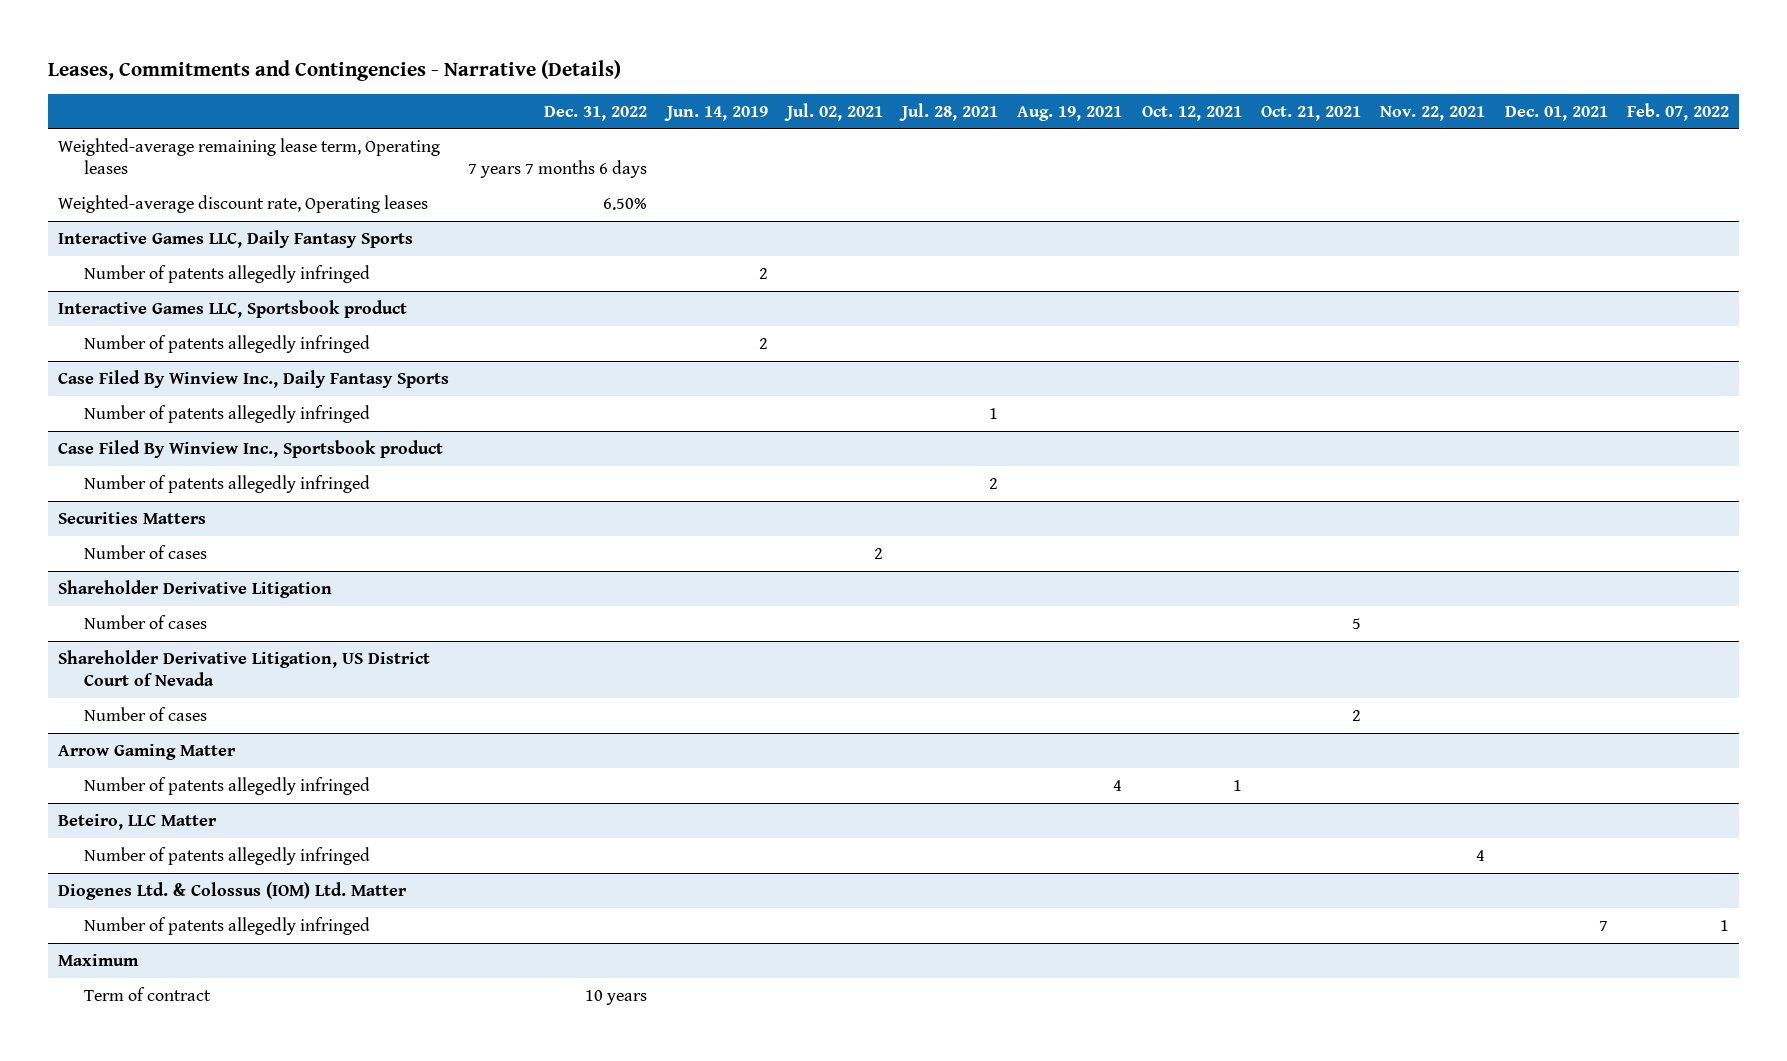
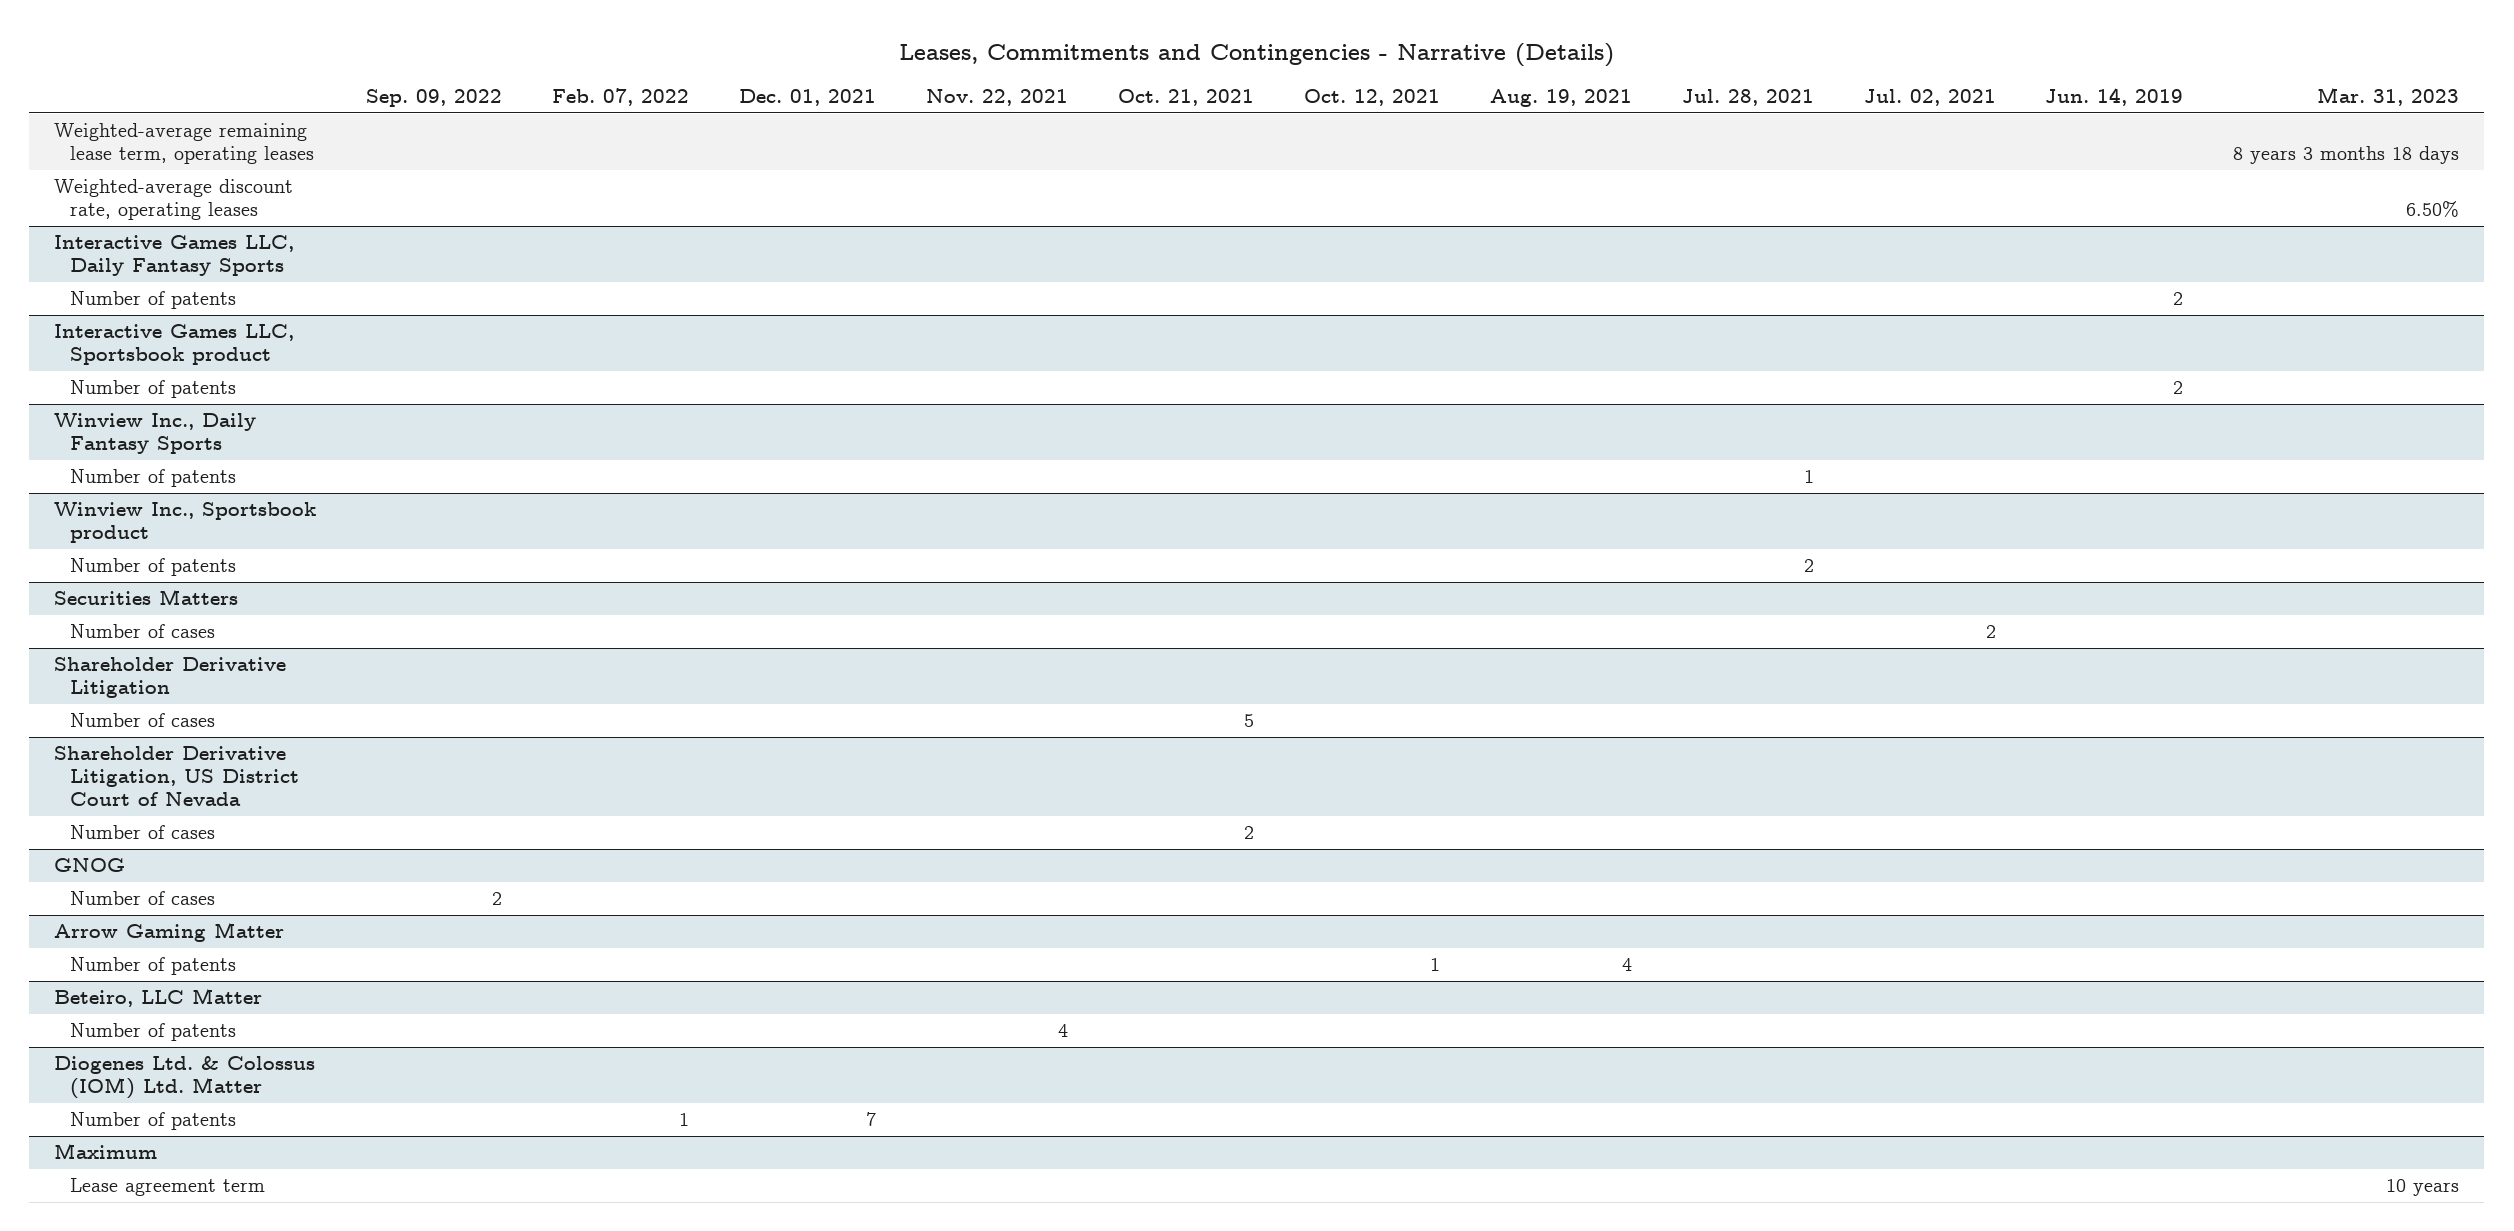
- | Dec. 31, 2022 | Jun. 14, 2019 | Jul. 02, 2021 | Jul. 28, 2021 | Aug. 19, 2021 | Oct. 12, 2021 | Oct. 21, 2021 | Nov. 22, 2021 | Dec. 01, 2021 | Feb. 07, 2022
+ | Sep. 09, 2022 | Feb. 07, 2022 | Dec. 01, 2021 | Nov. 22, 2021 | Oct. 21, 2021 | Oct. 12, 2021 | Aug. 19, 2021 | Jul. 28, 2021 | Jul. 02, 2021 | Jun. 14, 2019 | Mar. 31, 2023
- Weighted-average remaining lease term, Operating leases | 7 years 7 months 6 days | | | | | | | | |
- Weighted-average discount rate, Operating leases | 6.50% | | | | | | | | |
+ Weighted-average remaining lease term, operating leases | | | | | | | | | | | 8 years 3 months 18 days
+ Weighted-average discount rate, operating leases | | | | | | | | | | | 6.50%
@ Interactive Games LLC, Daily Fantasy Sports
- Number of patents allegedly infringed | | 2 | | | | | | | |
+ Number of patents | | | | | | | | | | 2 |
@ Interactive Games LLC, Sportsbook product
- Number of patents allegedly infringed | | 2 | | | | | | | |
- Case Filed By Winview Inc., Daily Fantasy Sports
- Number of patents allegedly infringed | | | | 1 | | | | | |
- Case Filed By Winview Inc., Sportsbook product
- Number of patents allegedly infringed | | | | 2 | | | | | |
@ Interactive Games LLC, Sportsbook product
+ Number of patents | | | | | | | | | | 2 |
+ Winview Inc., Daily Fantasy Sports
+ Number of patents | | | | | | | | 1 | | |
+ Winview Inc., Sportsbook product
+ Number of patents | | | | | | | | 2 | | |
+ GNOG
+ Number of cases | 2 | | | | | | | | | |
@ Arrow Gaming Matter
- Number of patents allegedly infringed | | | | | 4 | 1 | | | |
+ Number of patents | | | | | | 1 | 4 | | | |
@ Beteiro, LLC Matter
- Number of patents allegedly infringed | | | | | | | | 4 | |
+ Number of patents | | | | 4 | | | | | | |
@ Diogenes Ltd. & Colossus (IOM) Ltd. Matter
- Number of patents allegedly infringed | | | | | | | | | 7 | 1
+ Number of patents | | 1 | 7 | | | | | | | |
@ Maximum
- Term of contract | 10 years | | | | | | | | |
+ Lease agreement term | | | | | | | | | | | 10 years

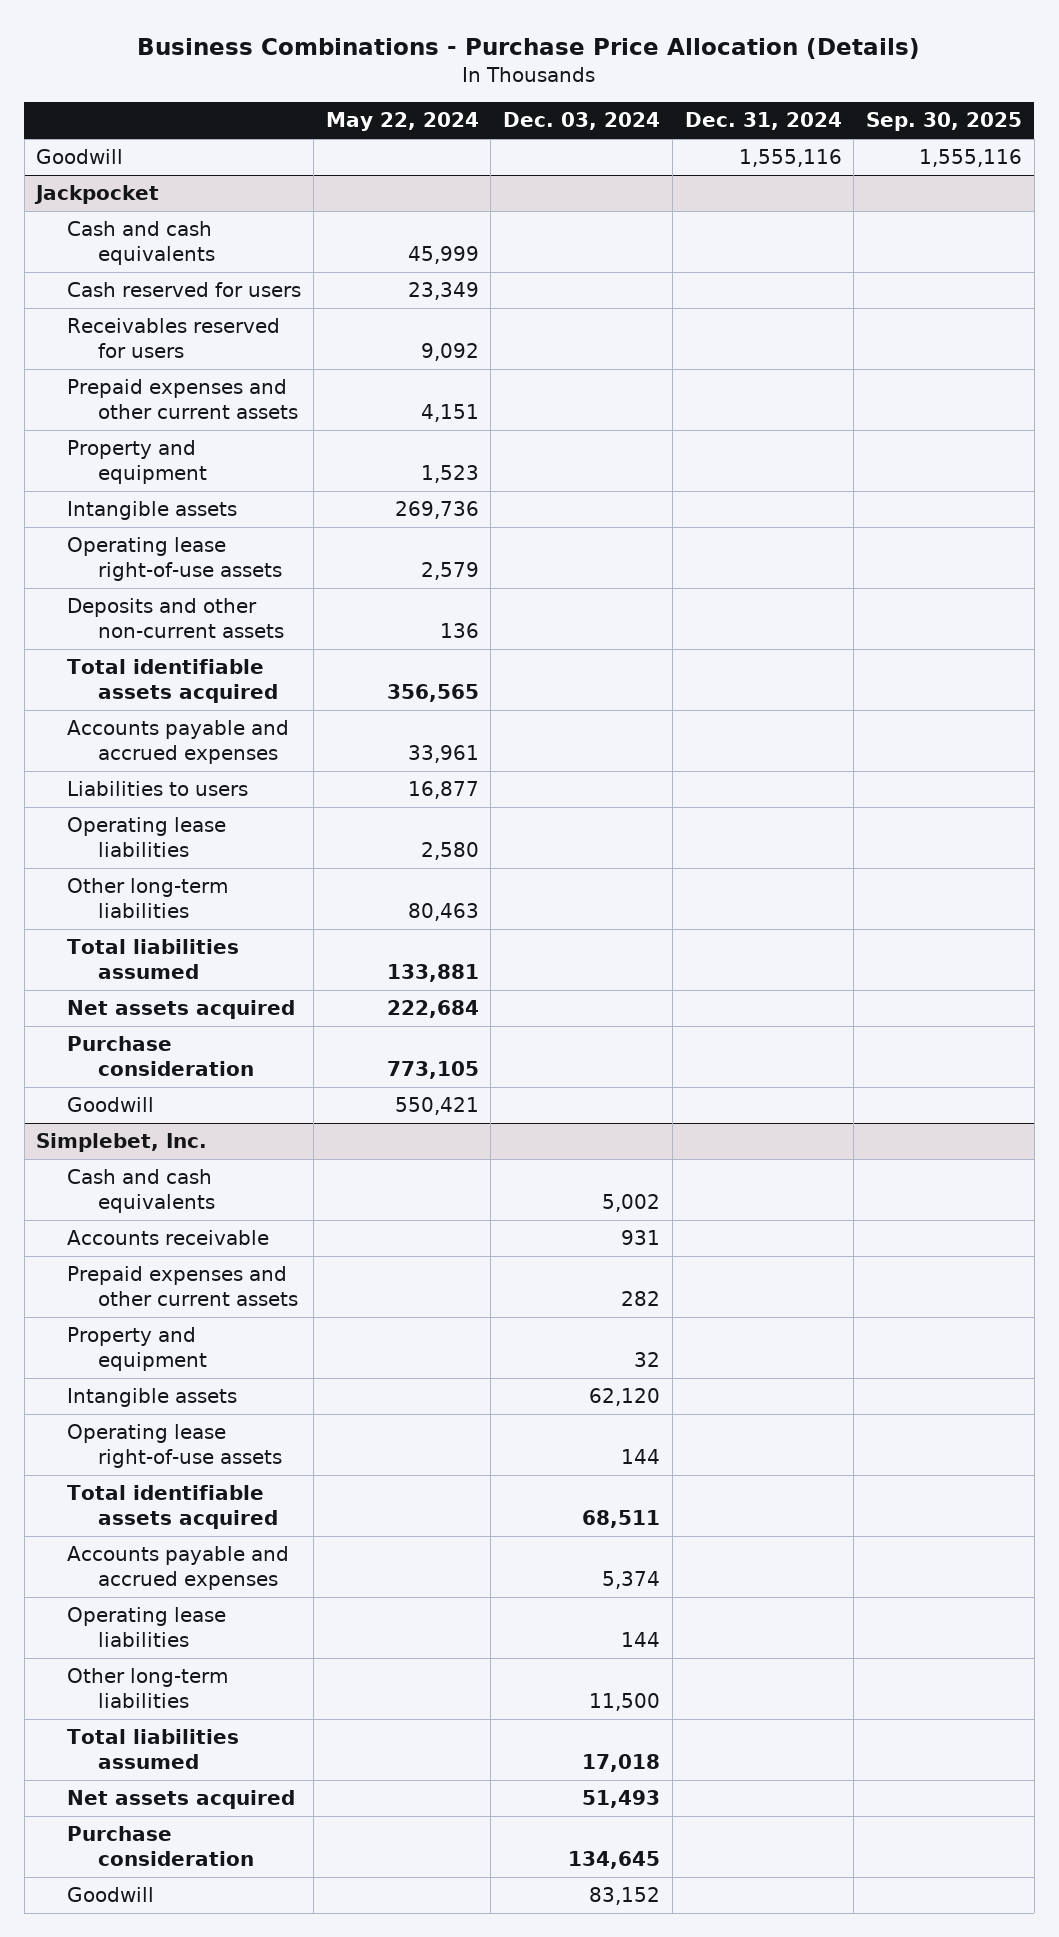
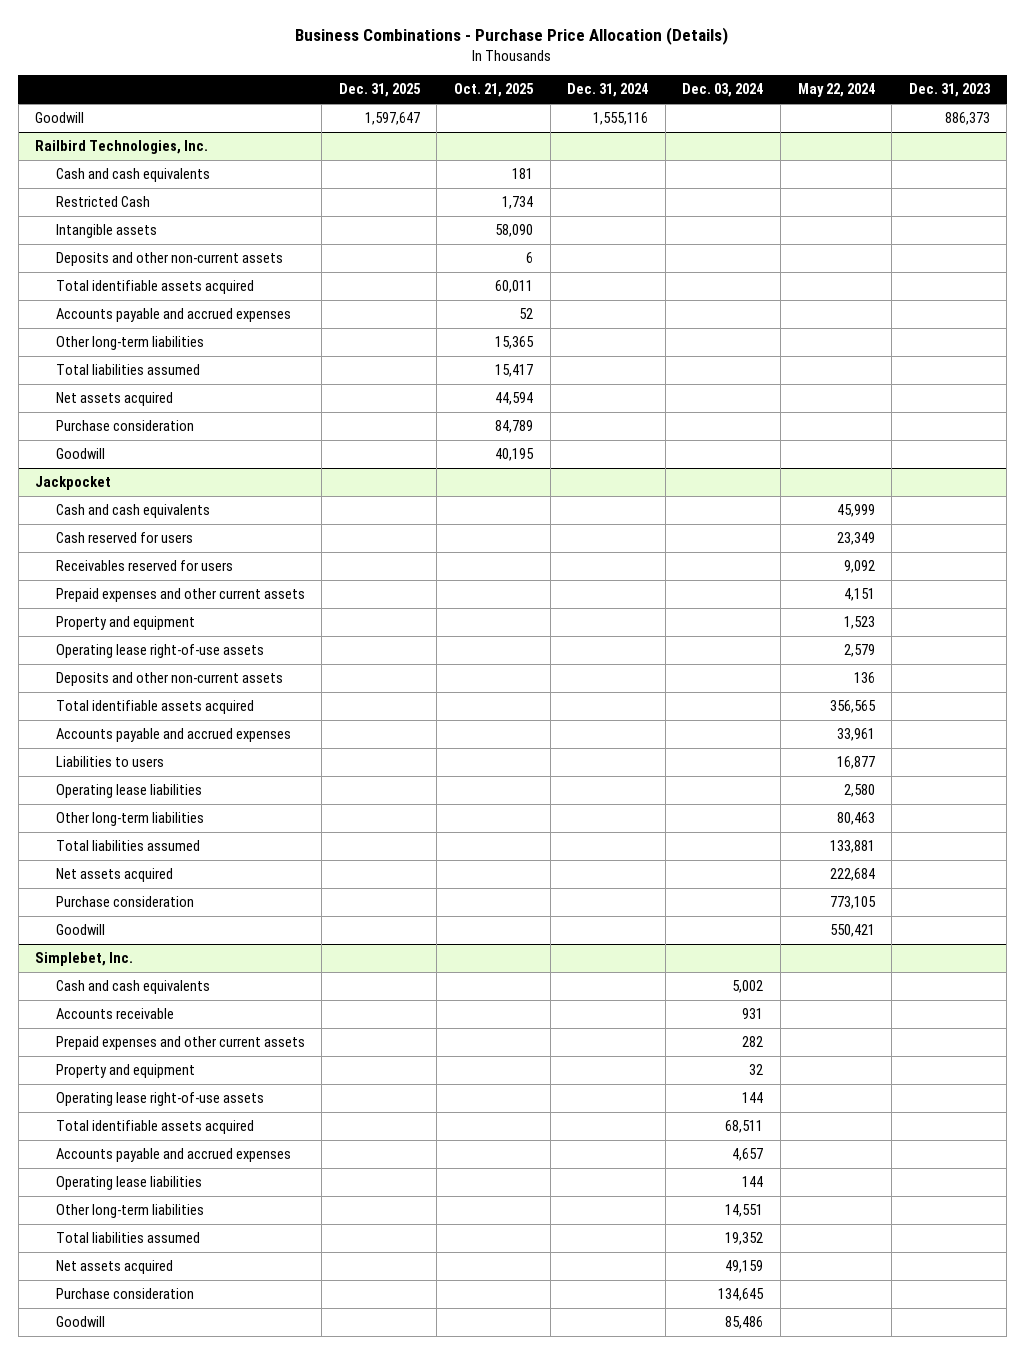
- | May 22, 2024 | Dec. 03, 2024 | Dec. 31, 2024 | Sep. 30, 2025
+ | Dec. 31, 2025 | Oct. 21, 2025 | Dec. 31, 2024 | Dec. 03, 2024 | May 22, 2024 | Dec. 31, 2023
+ Railbird Technologies, Inc.
+ Cash and cash equivalents | | 181 | | | |
+ Restricted Cash | | 1,734 | | | |
+ Intangible assets | | 58,090 | | | |
+ Deposits and other non-current assets | | 6 | | | |
+ Total identifiable assets acquired | | 60,011 | | | |
+ Accounts payable and accrued expenses | | 52 | | | |
+ Other long-term liabilities | | 15,365 | | | |
+ Total liabilities assumed | | 15,417 | | | |
+ Net assets acquired | | 44,594 | | | |
+ Purchase consideration | | 84,789 | | | |
+ Goodwill | | 40,195 | | | |
@ Jackpocket
- Intangible assets | 269,736 | | |
@ Simplebet, Inc.
- Intangible assets | | 62,120 | |
- Accounts payable and accrued expenses | | 5,374 | |
+ Accounts payable and accrued expenses | | | | 4,657 | |
- Other long-term liabilities | | 11,500 | |
- Total liabilities assumed | | 17,018 | |
- Net assets acquired | | 51,493 | |
+ Other long-term liabilities | | | | 14,551 | |
+ Total liabilities assumed | | | | 19,352 | |
+ Net assets acquired | | | | 49,159 | |
- Goodwill | | 83,152 | |
+ Goodwill | | | | 85,486 | |

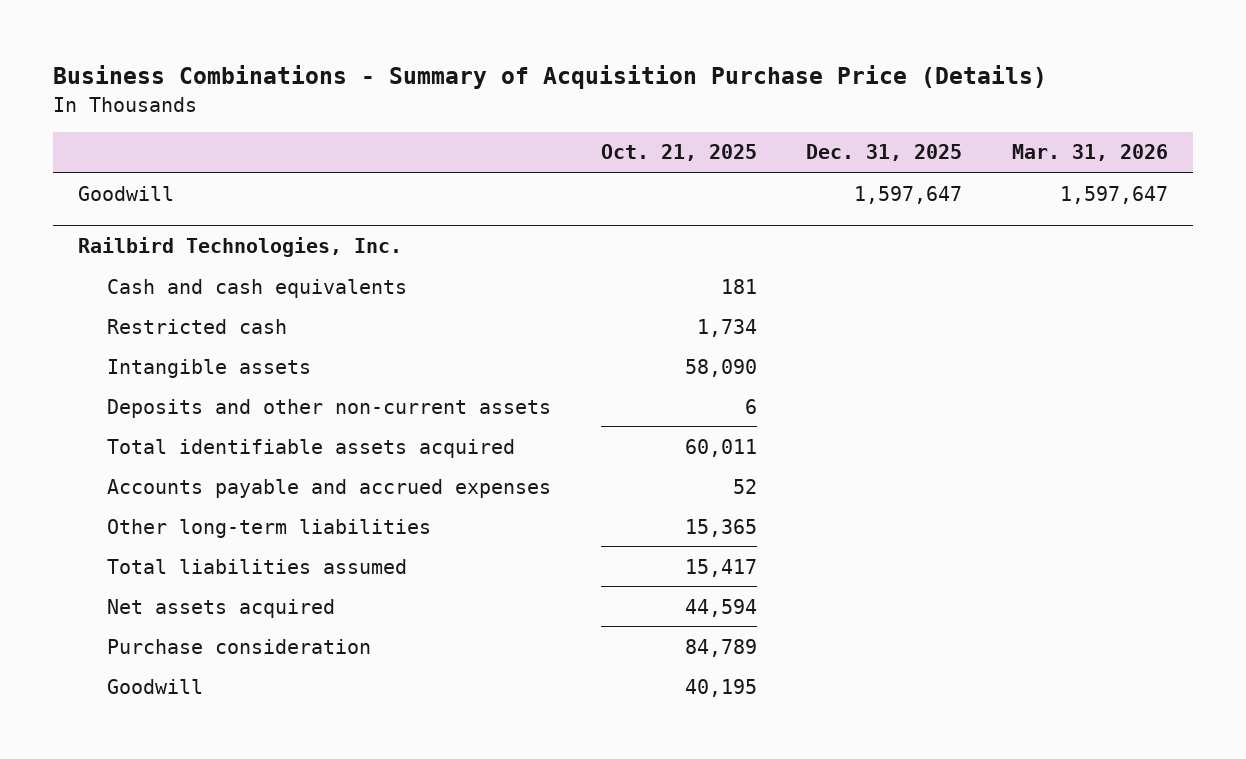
- Business Combinations - Purchase Price Allocation (Details)
+ Business Combinations - Summary of Acquisition Purchase Price (Details)
- | Dec. 31, 2025 | Oct. 21, 2025 | Dec. 31, 2024 | Dec. 03, 2024 | May 22, 2024 | Dec. 31, 2023
+ | Oct. 21, 2025 | Dec. 31, 2025 | Mar. 31, 2026
@ Railbird Technologies, Inc.
- Restricted Cash | | 1,734 | | | |
+ Restricted cash | 1,734 | |
- Jackpocket
- Cash and cash equivalents | | | | | 45,999 |
- Cash reserved for users | | | | | 23,349 |
- Receivables reserved for users | | | | | 9,092 |
- Prepaid expenses and other current assets | | | | | 4,151 |
- Property and equipment | | | | | 1,523 |
- Operating lease right-of-use assets | | | | | 2,579 |
- Deposits and other non-current assets | | | | | 136 |
- Total identifiable assets acquired | | | | | 356,565 |
- Accounts payable and accrued expenses | | | | | 33,961 |
- Liabilities to users | | | | | 16,877 |
- Operating lease liabilities | | | | | 2,580 |
- Other long-term liabilities | | | | | 80,463 |
- Total liabilities assumed | | | | | 133,881 |
- Net assets acquired | | | | | 222,684 |
- Purchase consideration | | | | | 773,105 |
- Goodwill | | | | | 550,421 |
- Simplebet, Inc.
- Cash and cash equivalents | | | | 5,002 | |
- Accounts receivable | | | | 931 | |
- Prepaid expenses and other current assets | | | | 282 | |
- Property and equipment | | | | 32 | |
- Operating lease right-of-use assets | | | | 144 | |
- Total identifiable assets acquired | | | | 68,511 | |
- Accounts payable and accrued expenses | | | | 4,657 | |
- Operating lease liabilities | | | | 144 | |
- Other long-term liabilities | | | | 14,551 | |
- Total liabilities assumed | | | | 19,352 | |
- Net assets acquired | | | | 49,159 | |
- Purchase consideration | | | | 134,645 | |
- Goodwill | | | | 85,486 | |

